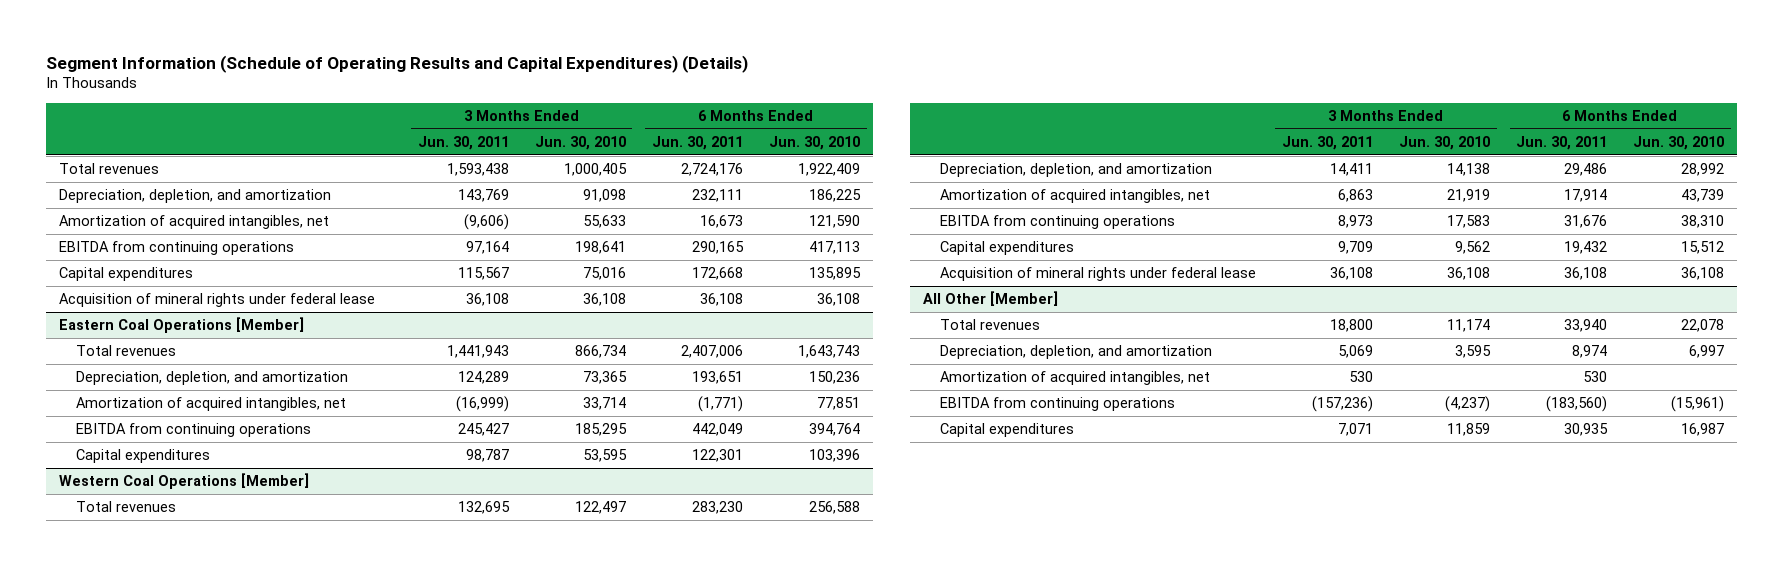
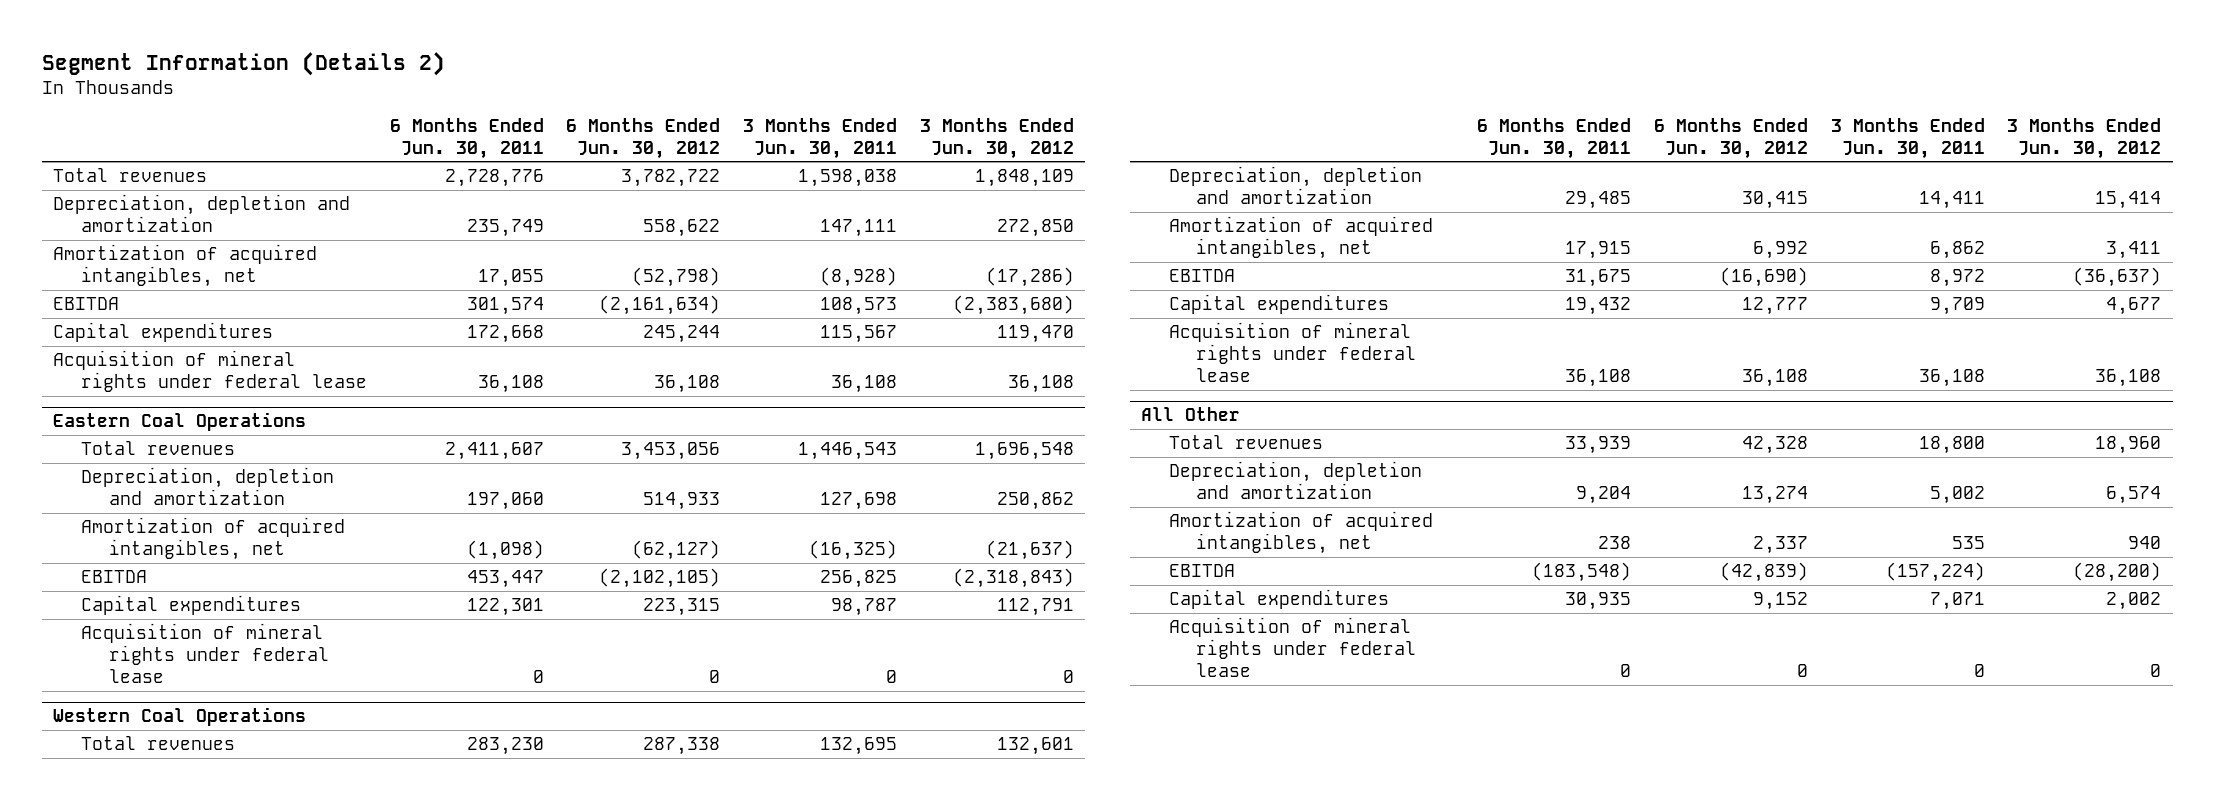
- Segment Information (Schedule of Operating Results and Capital Expenditures) (Details)
+ Segment Information (Details 2)
- | 3 Months Ended Jun. 30, 2011 | 3 Months Ended Jun. 30, 2010 | 6 Months Ended Jun. 30, 2011 | 6 Months Ended Jun. 30, 2010
+ | 6 Months Ended Jun. 30, 2011 | 6 Months Ended Jun. 30, 2012 | 3 Months Ended Jun. 30, 2011 | 3 Months Ended Jun. 30, 2012
- Total revenues | 1,593,438 | 1,000,405 | 2,724,176 | 1,922,409
- Depreciation, depletion, and amortization | 143,769 | 91,098 | 232,111 | 186,225
- Amortization of acquired intangibles, net | (9,606) | 55,633 | 16,673 | 121,590
- EBITDA from continuing operations | 97,164 | 198,641 | 290,165 | 417,113
+ Total revenues | 2,728,776 | 3,782,722 | 1,598,038 | 1,848,109
+ Depreciation, depletion and amortization | 235,749 | 558,622 | 147,111 | 272,850
+ Amortization of acquired intangibles, net | 17,055 | (52,798) | (8,928) | (17,286)
+ EBITDA | 301,574 | (2,161,634) | 108,573 | (2,383,680)
- Eastern Coal Operations [Member]
- Total revenues | 1,441,943 | 866,734 | 2,407,006 | 1,643,743
- Depreciation, depletion, and amortization | 124,289 | 73,365 | 193,651 | 150,236
- Amortization of acquired intangibles, net | (16,999) | 33,714 | (1,771) | 77,851
- EBITDA from continuing operations | 245,427 | 185,295 | 442,049 | 394,764
+ Eastern Coal Operations
+ Total revenues | 2,411,607 | 3,453,056 | 1,446,543 | 1,696,548
+ Depreciation, depletion and amortization | 197,060 | 514,933 | 127,698 | 250,862
+ Amortization of acquired intangibles, net | (1,098) | (62,127) | (16,325) | (21,637)
+ EBITDA | 453,447 | (2,102,105) | 256,825 | (2,318,843)
- Western Coal Operations [Member]
+ Acquisition of mineral rights under federal lease | 0 | 0 | 0 | 0
+ Western Coal Operations
- Depreciation, depletion, and amortization | 14,411 | 14,138 | 29,486 | 28,992
- Amortization of acquired intangibles, net | 6,863 | 21,919 | 17,914 | 43,739
- EBITDA from continuing operations | 8,973 | 17,583 | 31,676 | 38,310
+ Depreciation, depletion and amortization | 29,485 | 30,415 | 14,411 | 15,414
+ Amortization of acquired intangibles, net | 17,915 | 6,992 | 6,862 | 3,411
+ EBITDA | 31,675 | (16,690) | 8,972 | (36,637)
- All Other [Member]
- Total revenues | 18,800 | 11,174 | 33,940 | 22,078
- Depreciation, depletion, and amortization | 5,069 | 3,595 | 8,974 | 6,997
- Amortization of acquired intangibles, net | 530 | | 530 |
- EBITDA from continuing operations | (157,236) | (4,237) | (183,560) | (15,961)
+ All Other
+ Total revenues | 33,939 | 42,328 | 18,800 | 18,960
+ Depreciation, depletion and amortization | 9,204 | 13,274 | 5,002 | 6,574
+ Amortization of acquired intangibles, net | 238 | 2,337 | 535 | 940
+ EBITDA | (183,548) | (42,839) | (157,224) | (28,200)
+ Acquisition of mineral rights under federal lease | 0 | 0 | 0 | 0

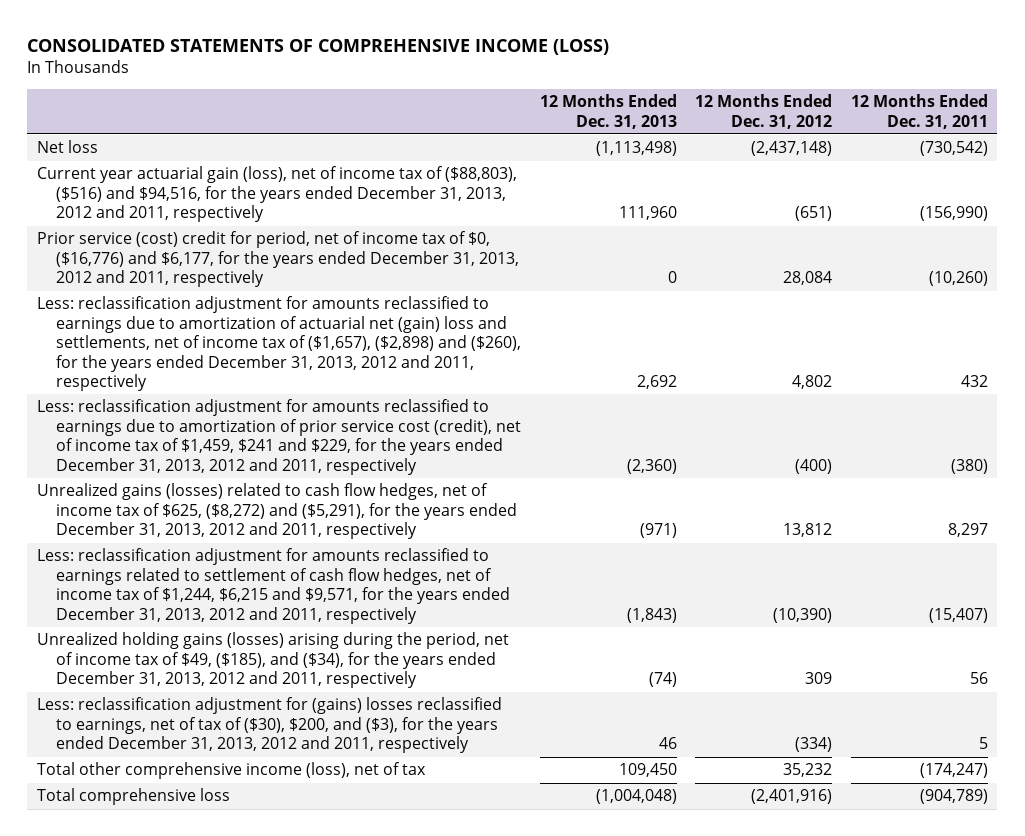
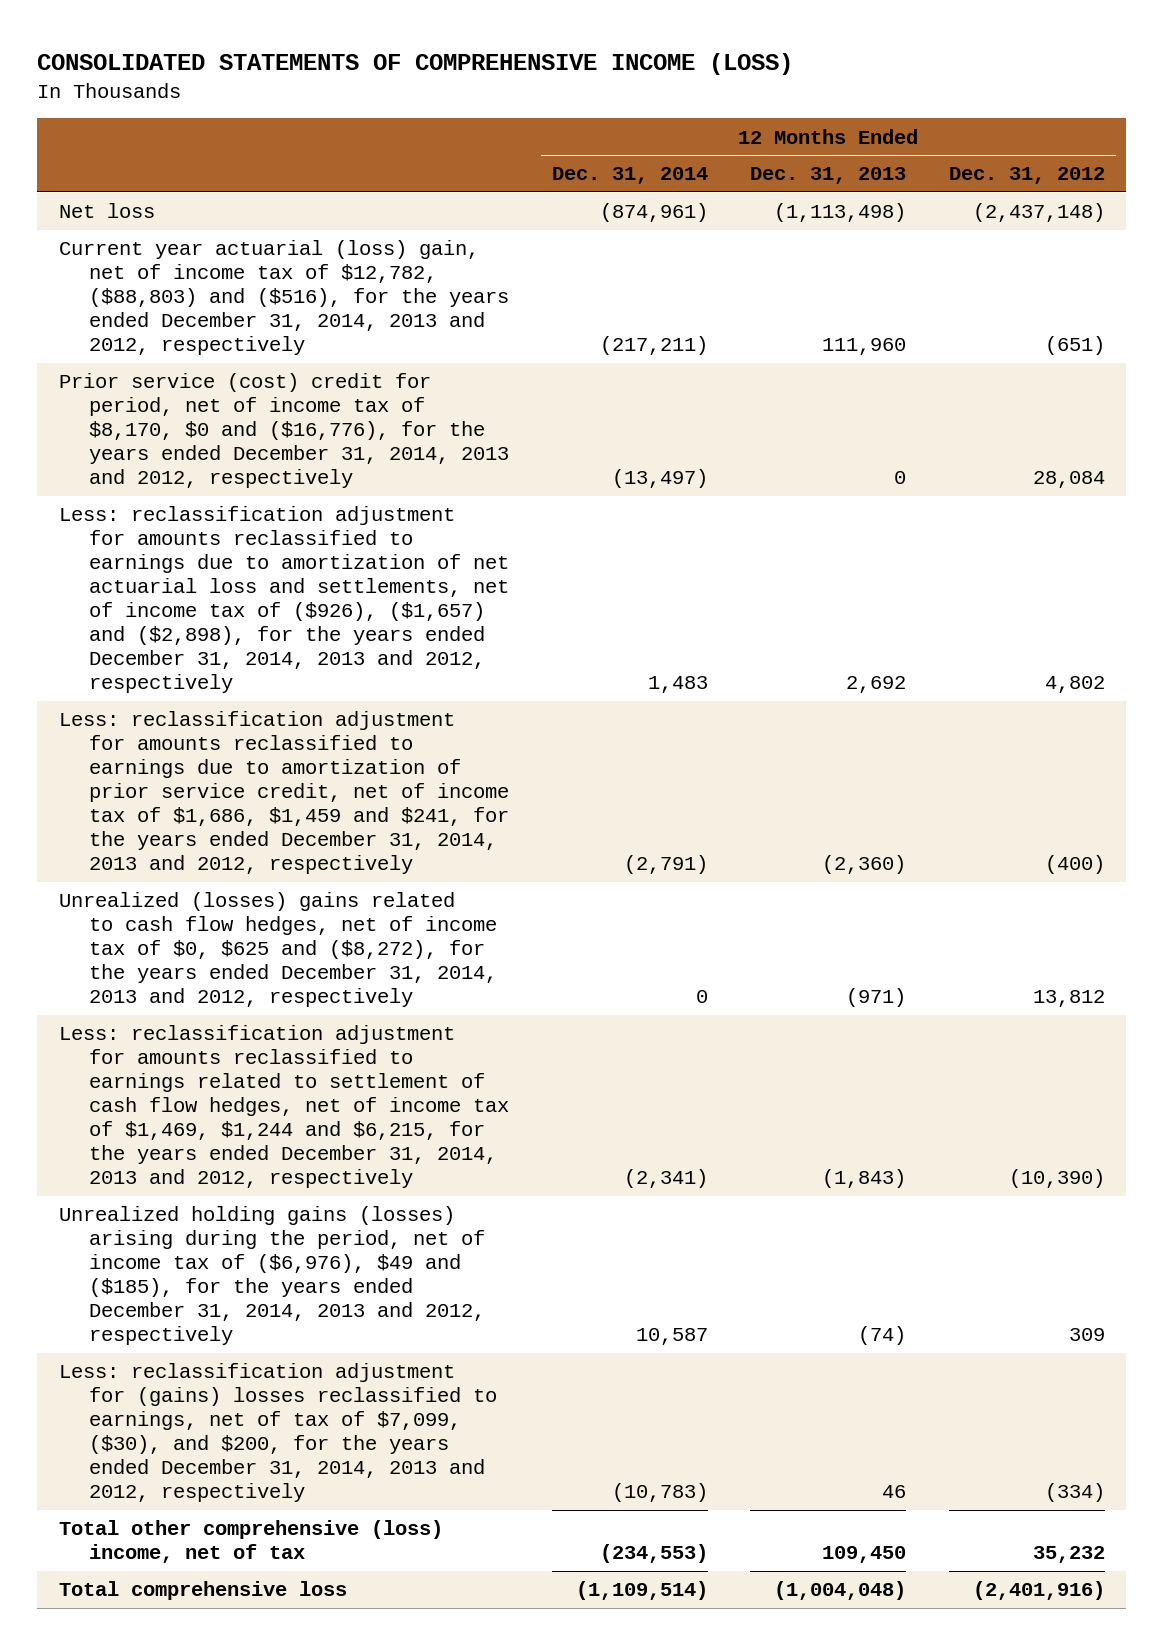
- | 12 Months Ended Dec. 31, 2013 | 12 Months Ended Dec. 31, 2012 | 12 Months Ended Dec. 31, 2011
+ | 12 Months Ended Dec. 31, 2014 | 12 Months Ended Dec. 31, 2013 | 12 Months Ended Dec. 31, 2012
- Current year actuarial gain (loss), net of income tax of ($88,803), ($516) and $94,516, for the years ended December 31, 2013, 2012 and 2011, respectively | 111,960 | (651) | (156,990)
- Prior service (cost) credit for period, net of income tax of $0, ($16,776) and $6,177, for the years ended December 31, 2013, 2012 and 2011, respectively | 0 | 28,084 | (10,260)
- Less: reclassification adjustment for amounts reclassified to earnings due to amortization of actuarial net (gain) loss and settlements, net of income tax of ($1,657), ($2,898) and ($260), for the years ended December 31, 2013, 2012 and 2011, respectively | 2,692 | 4,802 | 432
- Less: reclassification adjustment for amounts reclassified to earnings due to amortization of prior service cost (credit), net of income tax of $1,459, $241 and $229, for the years ended December 31, 2013, 2012 and 2011, respectively | (2,360) | (400) | (380)
- Unrealized gains (losses) related to cash flow hedges, net of income tax of $625, ($8,272) and ($5,291), for the years ended December 31, 2013, 2012 and 2011, respectively | (971) | 13,812 | 8,297
- Less: reclassification adjustment for amounts reclassified to earnings related to settlement of cash flow hedges, net of income tax of $1,244, $6,215 and $9,571, for the years ended December 31, 2013, 2012 and 2011, respectively | (1,843) | (10,390) | (15,407)
- Unrealized holding gains (losses) arising during the period, net of income tax of $49, ($185), and ($34), for the years ended December 31, 2013, 2012 and 2011, respectively | (74) | 309 | 56
- Less: reclassification adjustment for (gains) losses reclassified to earnings, net of tax of ($30), $200, and ($3), for the years ended December 31, 2013, 2012 and 2011, respectively | 46 | (334) | 5
- Total other comprehensive income (loss), net of tax | 109,450 | 35,232 | (174,247)
+ Current year actuarial (loss) gain, net of income tax of $12,782, ($88,803) and ($516), for the years ended December 31, 2014, 2013 and 2012, respectively | (217,211) | 111,960 | (651)
+ Prior service (cost) credit for period, net of income tax of $8,170, $0 and ($16,776), for the years ended December 31, 2014, 2013 and 2012, respectively | (13,497) | 0 | 28,084
+ Less: reclassification adjustment for amounts reclassified to earnings due to amortization of net actuarial loss and settlements, net of income tax of ($926), ($1,657) and ($2,898), for the years ended December 31, 2014, 2013 and 2012, respectively | 1,483 | 2,692 | 4,802
+ Less: reclassification adjustment for amounts reclassified to earnings due to amortization of prior service credit, net of income tax of $1,686, $1,459 and $241, for the years ended December 31, 2014, 2013 and 2012, respectively | (2,791) | (2,360) | (400)
+ Unrealized (losses) gains related to cash flow hedges, net of income tax of $0, $625 and ($8,272), for the years ended December 31, 2014, 2013 and 2012, respectively | 0 | (971) | 13,812
+ Less: reclassification adjustment for amounts reclassified to earnings related to settlement of cash flow hedges, net of income tax of $1,469, $1,244 and $6,215, for the years ended December 31, 2014, 2013 and 2012, respectively | (2,341) | (1,843) | (10,390)
+ Unrealized holding gains (losses) arising during the period, net of income tax of ($6,976), $49 and ($185), for the years ended December 31, 2014, 2013 and 2012, respectively | 10,587 | (74) | 309
+ Less: reclassification adjustment for (gains) losses reclassified to earnings, net of tax of $7,099, ($30), and $200, for the years ended December 31, 2014, 2013 and 2012, respectively | (10,783) | 46 | (334)
+ Total other comprehensive (loss) income, net of tax | (234,553) | 109,450 | 35,232

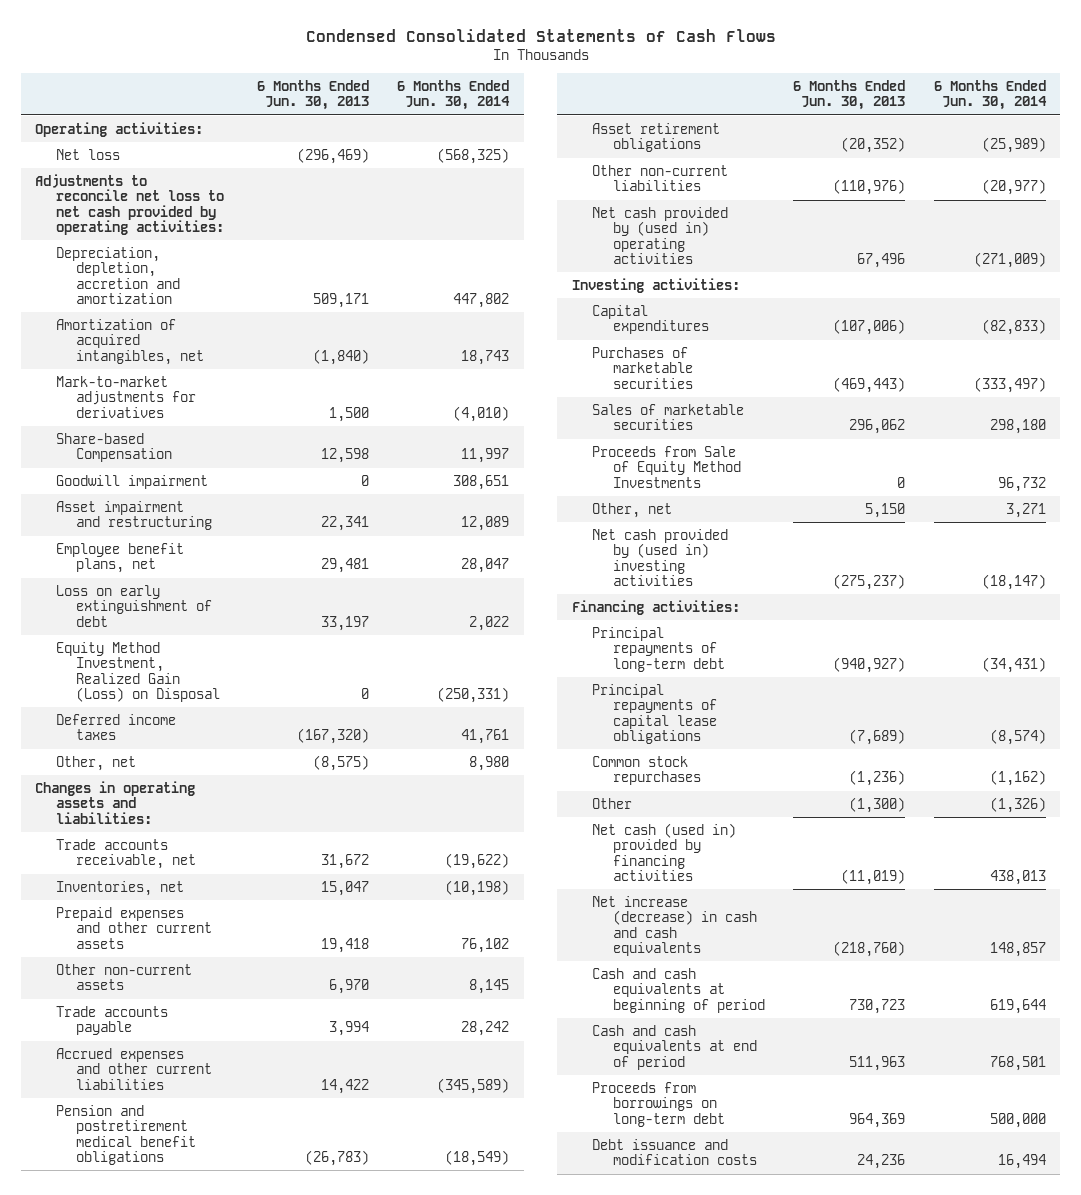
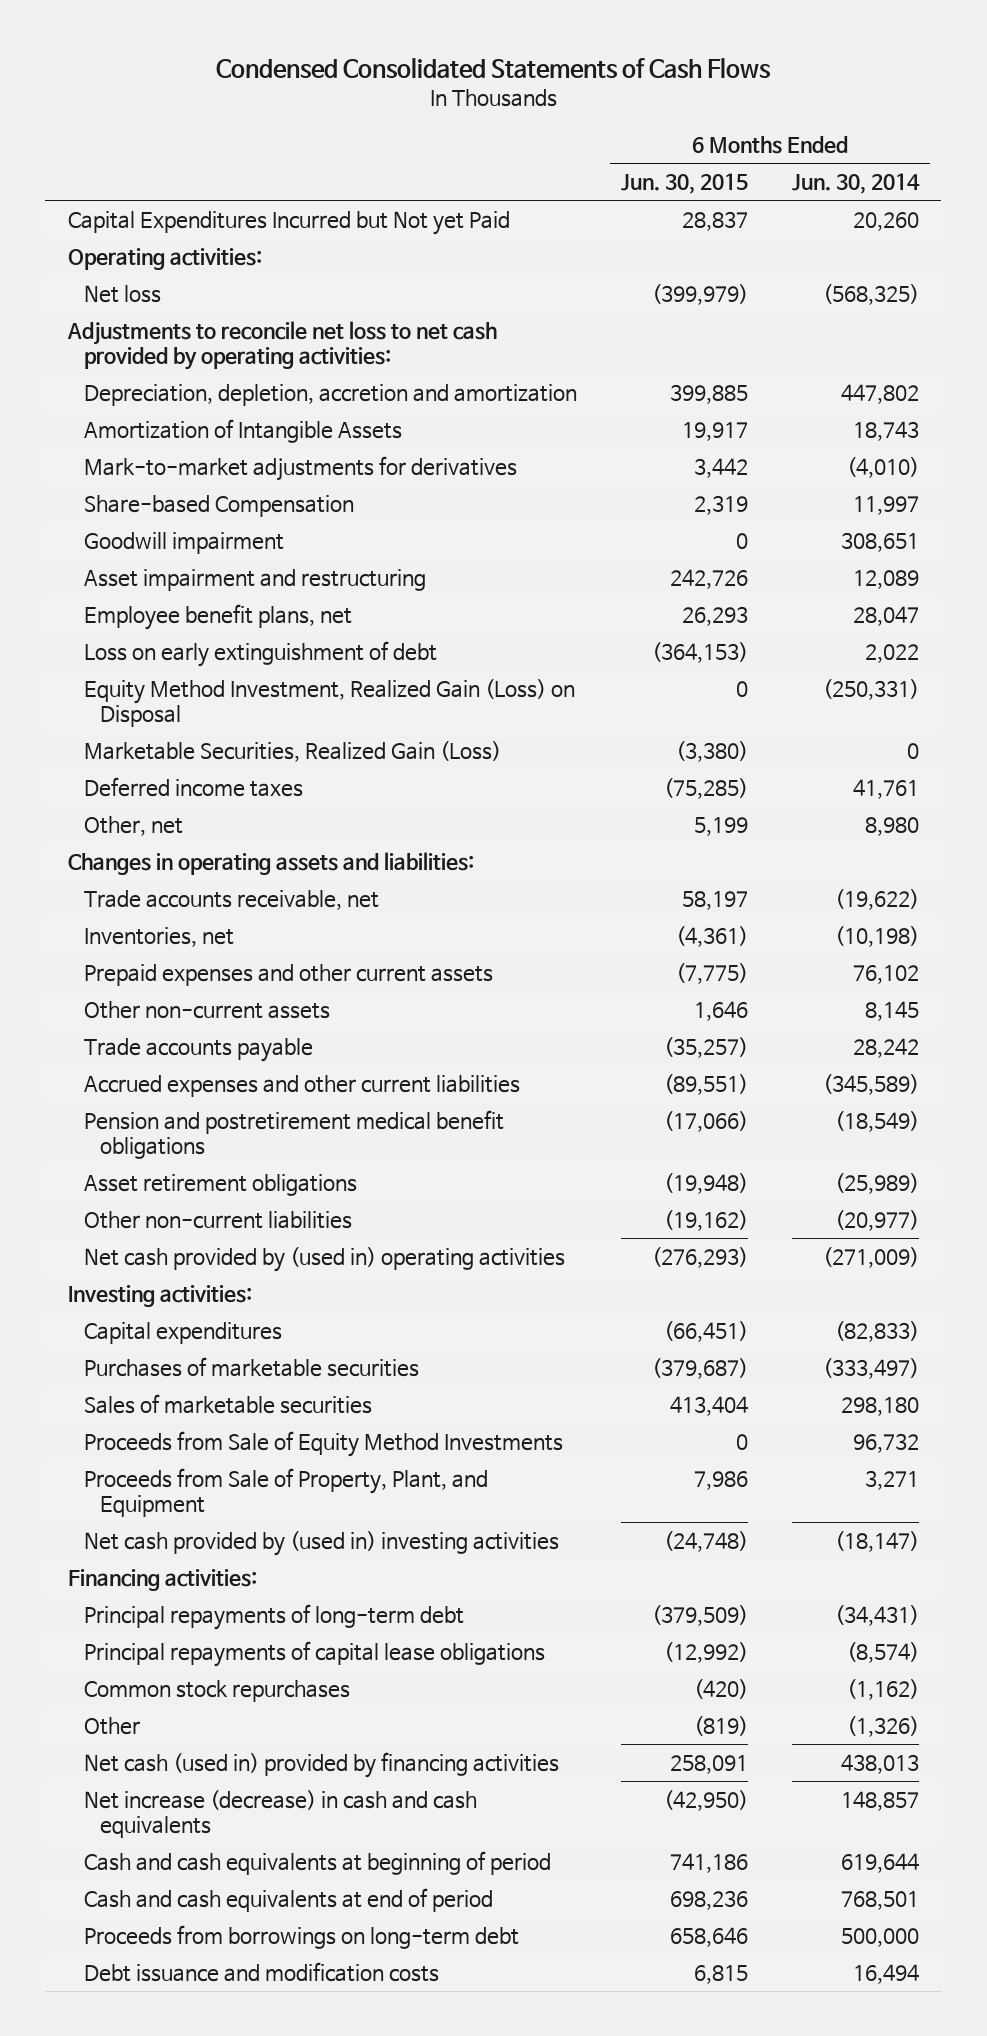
- | 6 Months Ended Jun. 30, 2013 | 6 Months Ended Jun. 30, 2014
+ | 6 Months Ended Jun. 30, 2015 | 6 Months Ended Jun. 30, 2014
+ Capital Expenditures Incurred but Not yet Paid | 28,837 | 20,260
- Amortization of acquired intangibles, net | (1,840) | 18,743
+ Amortization of Intangible Assets | 19,917 | 18,743
+ Marketable Securities, Realized Gain (Loss) | (3,380) | 0
- Other, net | 5,150 | 3,271
+ Proceeds from Sale of Property, Plant, and Equipment | 7,986 | 3,271

